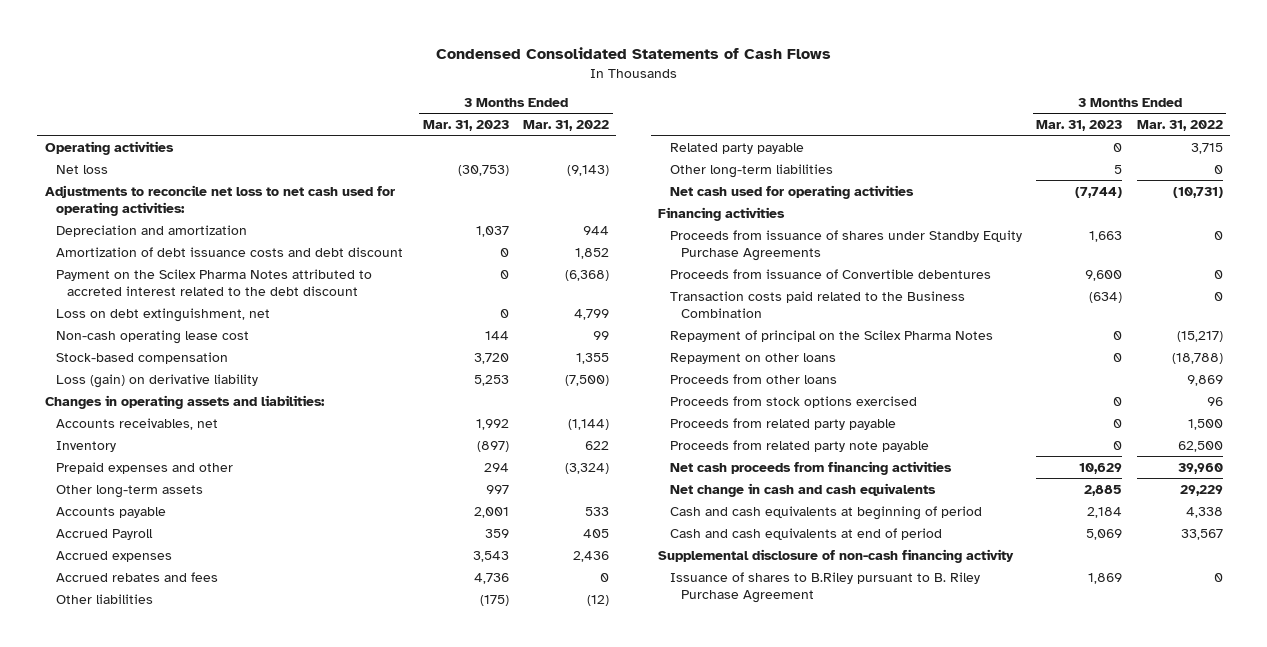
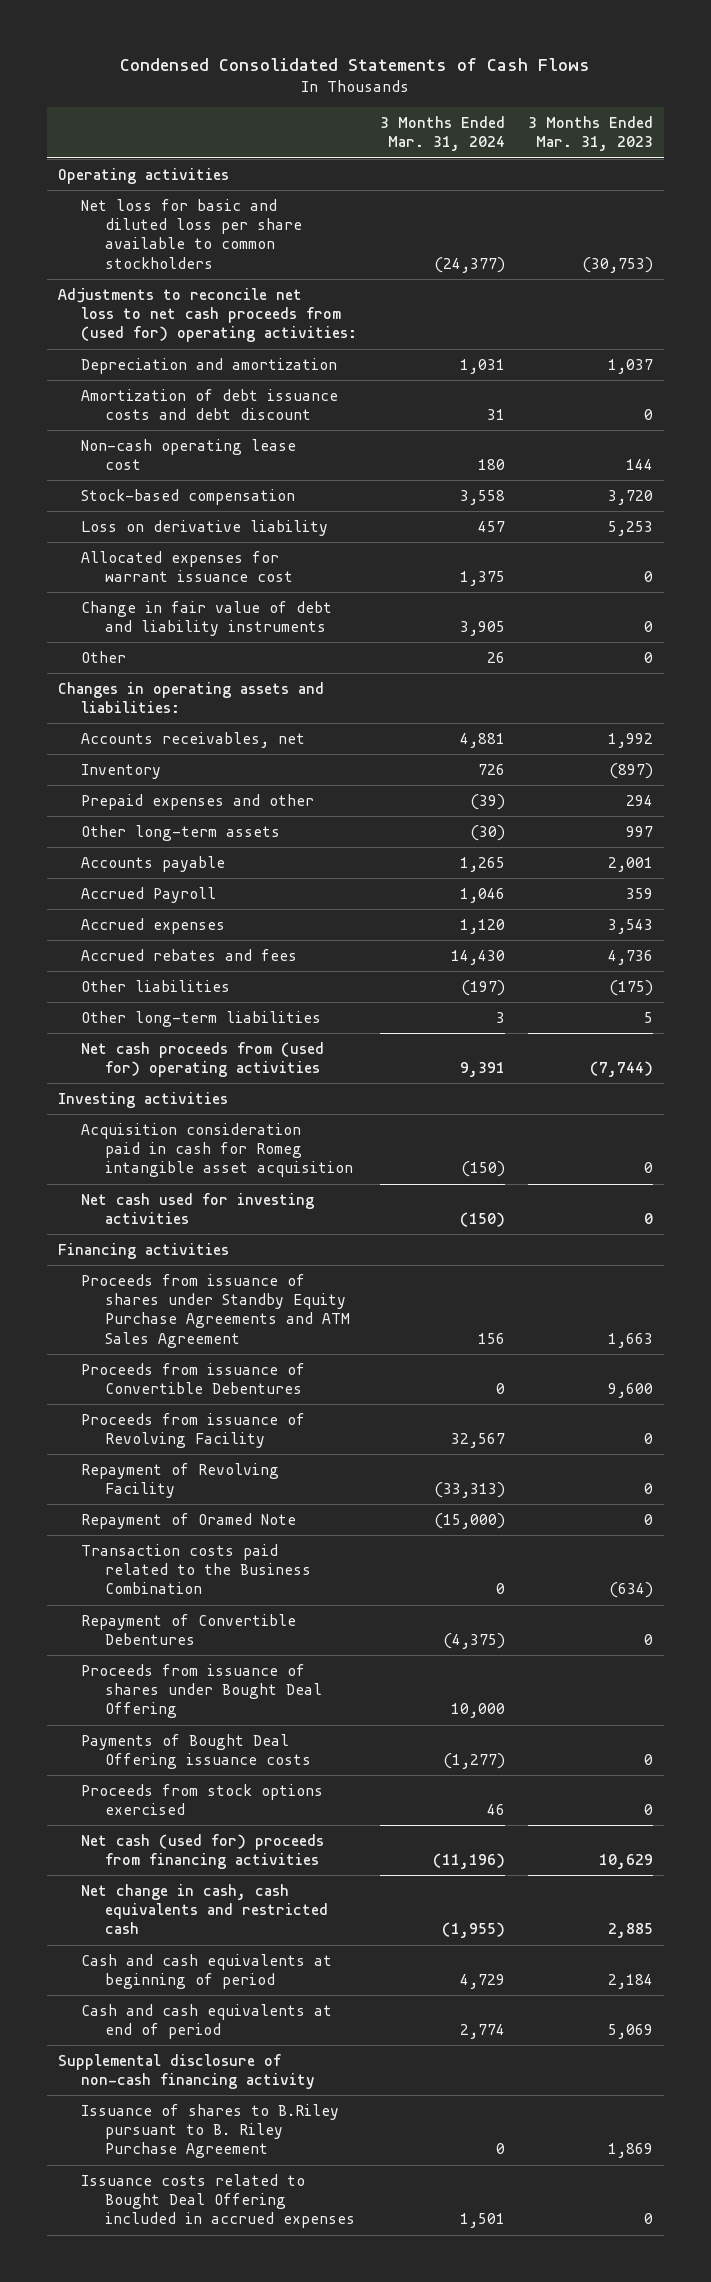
- | 3 Months Ended Mar. 31, 2023 | 3 Months Ended Mar. 31, 2022
+ | 3 Months Ended Mar. 31, 2024 | 3 Months Ended Mar. 31, 2023
- Net loss | (30,753) | (9,143)
- Adjustments to reconcile net loss to net cash used for operating activities:
+ Net loss for basic and diluted loss per share available to common stockholders | (24,377) | (30,753)
+ Adjustments to reconcile net loss to net cash proceeds from (used for) operating activities:
- Payment on the Scilex Pharma Notes attributed to accreted interest related to the debt discount | 0 | (6,368)
- Loss on debt extinguishment, net | 0 | 4,799
- Loss (gain) on derivative liability | 5,253 | (7,500)
+ Loss on derivative liability | 457 | 5,253
+ Allocated expenses for warrant issuance cost | 1,375 | 0
+ Change in fair value of debt and liability instruments | 3,905 | 0
+ Other | 26 | 0
- Related party payable | 0 | 3,715
- Net cash used for operating activities | (7,744) | (10,731)
+ Net cash proceeds from (used for) operating activities | 9,391 | (7,744)
+ Investing activities
+ Acquisition consideration paid in cash for Romeg intangible asset acquisition | (150) | 0
+ Net cash used for investing activities | (150) | 0
- Proceeds from issuance of shares under Standby Equity Purchase Agreements | 1,663 | 0
- Proceeds from issuance of Convertible debentures | 9,600 | 0
+ Proceeds from issuance of shares under Standby Equity Purchase Agreements and ATM Sales Agreement | 156 | 1,663
+ Proceeds from issuance of Convertible Debentures | 0 | 9,600
+ Proceeds from issuance of Revolving Facility | 32,567 | 0
+ Repayment of Revolving Facility | (33,313) | 0
+ Repayment of Oramed Note | (15,000) | 0
- Repayment of principal on the Scilex Pharma Notes | 0 | (15,217)
- Repayment on other loans | 0 | (18,788)
- Proceeds from other loans | | 9,869
+ Repayment of Convertible Debentures | (4,375) | 0
+ Proceeds from issuance of shares under Bought Deal Offering | 10,000 |
+ Payments of Bought Deal Offering issuance costs | (1,277) | 0
- Proceeds from related party payable | 0 | 1,500
- Proceeds from related party note payable | 0 | 62,500
- Net cash proceeds from financing activities | 10,629 | 39,960
- Net change in cash and cash equivalents | 2,885 | 29,229
+ Net cash (used for) proceeds from financing activities | (11,196) | 10,629
+ Net change in cash, cash equivalents and restricted cash | (1,955) | 2,885
+ Issuance costs related to Bought Deal Offering included in accrued expenses | 1,501 | 0

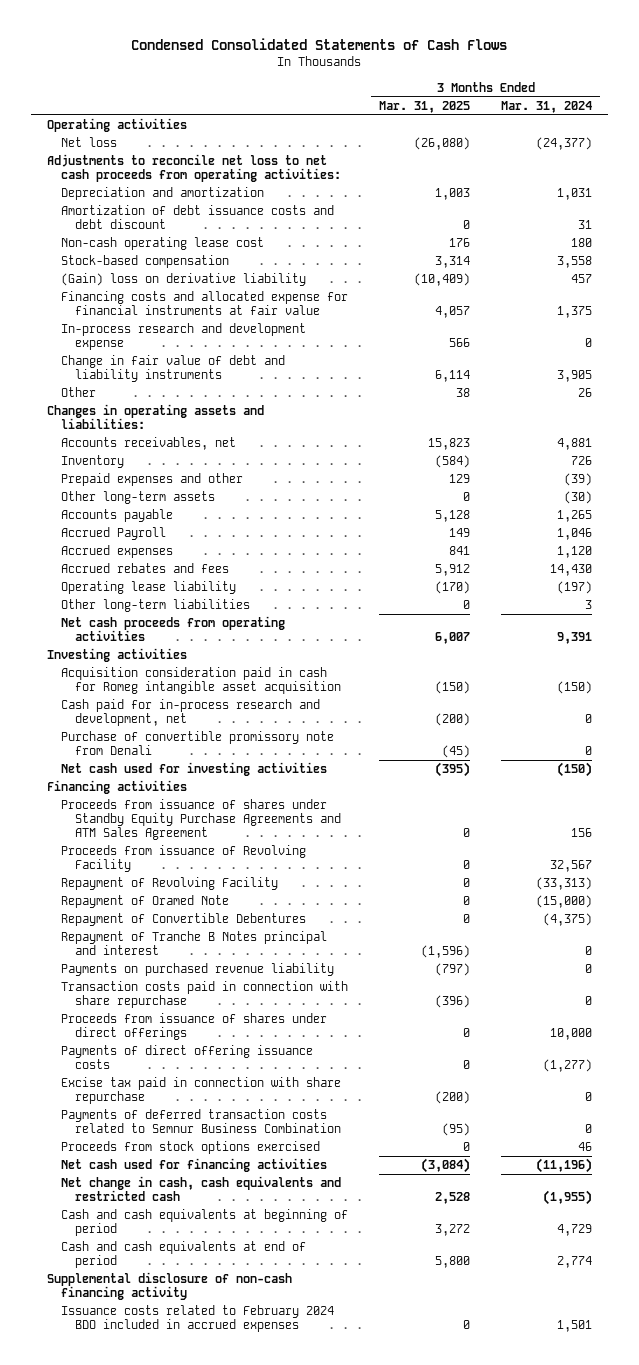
- | 3 Months Ended Mar. 31, 2024 | 3 Months Ended Mar. 31, 2023
+ | 3 Months Ended Mar. 31, 2025 | 3 Months Ended Mar. 31, 2024
- Net loss for basic and diluted loss per share available to common stockholders | (24,377) | (30,753)
- Adjustments to reconcile net loss to net cash proceeds from (used for) operating activities:
+ Net loss | (26,080) | (24,377)
+ Adjustments to reconcile net loss to net cash proceeds from operating activities:
- Loss on derivative liability | 457 | 5,253
- Allocated expenses for warrant issuance cost | 1,375 | 0
+ (Gain) loss on derivative liability | (10,409) | 457
+ Financing costs and allocated expense for financial instruments at fair value | 4,057 | 1,375
+ In-process research and development expense | 566 | 0
- Other liabilities | (197) | (175)
+ Operating lease liability | (170) | (197)
- Net cash proceeds from (used for) operating activities | 9,391 | (7,744)
+ Net cash proceeds from operating activities | 6,007 | 9,391
+ Cash paid for in-process research and development, net | (200) | 0
+ Purchase of convertible promissory note from Denali | (45) | 0
- Proceeds from issuance of Convertible Debentures | 0 | 9,600
- Transaction costs paid related to the Business Combination | 0 | (634)
- Proceeds from issuance of shares under Bought Deal Offering | 10,000 |
- Payments of Bought Deal Offering issuance costs | (1,277) | 0
+ Repayment of Tranche B Notes principal and interest | (1,596) | 0
+ Payments on purchased revenue liability | (797) | 0
+ Transaction costs paid in connection with share repurchase | (396) | 0
+ Proceeds from issuance of shares under direct offerings | 0 | 10,000
+ Payments of direct offering issuance costs | 0 | (1,277)
+ Excise tax paid in connection with share repurchase | (200) | 0
+ Payments of deferred transaction costs related to Semnur Business Combination | (95) | 0
- Net cash (used for) proceeds from financing activities | (11,196) | 10,629
+ Net cash used for financing activities | (3,084) | (11,196)
- Issuance of shares to B.Riley pursuant to B. Riley Purchase Agreement | 0 | 1,869
- Issuance costs related to Bought Deal Offering included in accrued expenses | 1,501 | 0
+ Issuance costs related to February 2024 BDO included in accrued expenses | 0 | 1,501

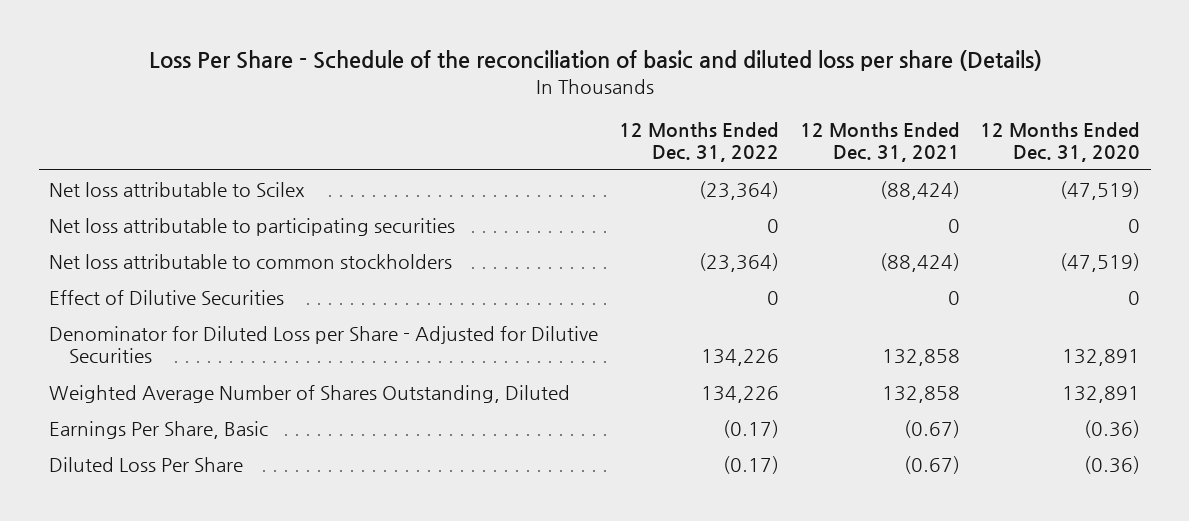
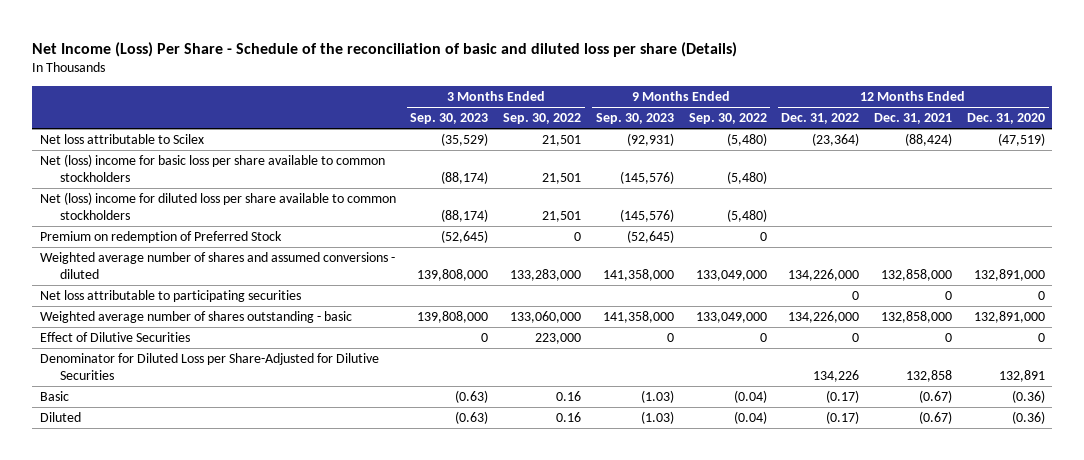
- Loss Per Share - Schedule of the reconciliation of basic and diluted loss per share (Details)
+ Net Income (Loss) Per Share - Schedule of the reconciliation of basic and diluted loss per share (Details)
- | 12 Months Ended Dec. 31, 2022 | 12 Months Ended Dec. 31, 2021 | 12 Months Ended Dec. 31, 2020
+ | 3 Months Ended Sep. 30, 2023 | 3 Months Ended Sep. 30, 2022 | 9 Months Ended Sep. 30, 2023 | 9 Months Ended Sep. 30, 2022 | 12 Months Ended Dec. 31, 2022 | 12 Months Ended Dec. 31, 2021 | 12 Months Ended Dec. 31, 2020
+ Net (loss) income for basic loss per share available to common stockholders | (88,174) | 21,501 | (145,576) | (5,480) | | |
+ Net (loss) income for diluted loss per share available to common stockholders | (88,174) | 21,501 | (145,576) | (5,480) | | |
+ Premium on redemption of Preferred Stock | (52,645) | 0 | (52,645) | 0 | | |
+ Weighted average number of shares and assumed conversions - diluted | 139,808,000 | 133,283,000 | 141,358,000 | 133,049,000 | 134,226,000 | 132,858,000 | 132,891,000
- Net loss attributable to common stockholders | (23,364) | (88,424) | (47,519)
+ Weighted average number of shares outstanding - basic | 139,808,000 | 133,060,000 | 141,358,000 | 133,049,000 | 134,226,000 | 132,858,000 | 132,891,000
- Denominator for Diluted Loss per Share - Adjusted for Dilutive Securities | 134,226 | 132,858 | 132,891
- Weighted Average Number of Shares Outstanding, Diluted | 134,226 | 132,858 | 132,891
- Earnings Per Share, Basic | (0.17) | (0.67) | (0.36)
- Diluted Loss Per Share | (0.17) | (0.67) | (0.36)
+ Denominator for Diluted Loss per Share-Adjusted for Dilutive Securities | | | | | 134,226 | 132,858 | 132,891
+ Basic | (0.63) | 0.16 | (1.03) | (0.04) | (0.17) | (0.67) | (0.36)
+ Diluted | (0.63) | 0.16 | (1.03) | (0.04) | (0.17) | (0.67) | (0.36)

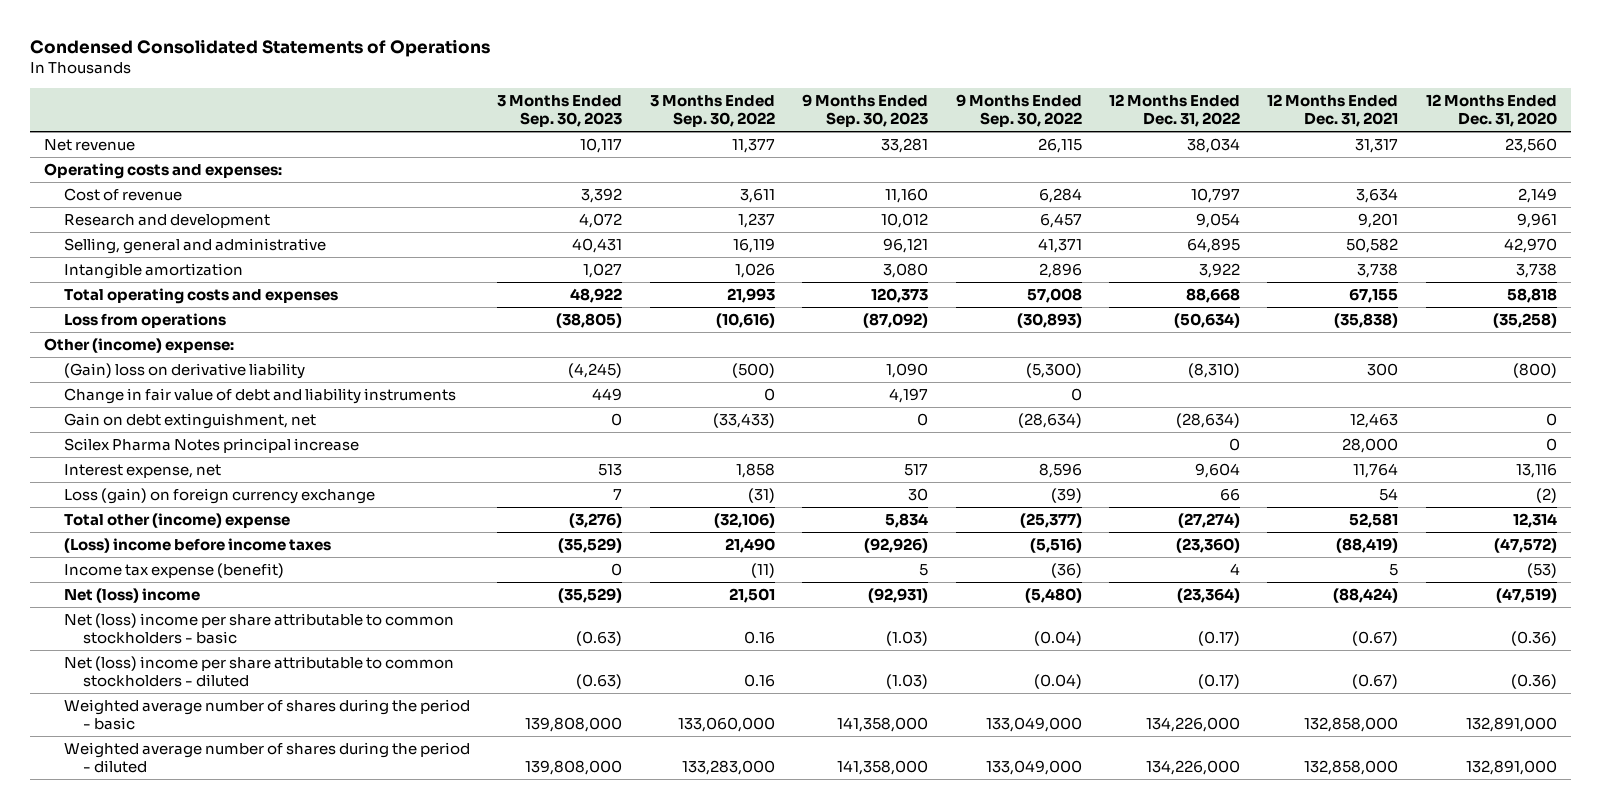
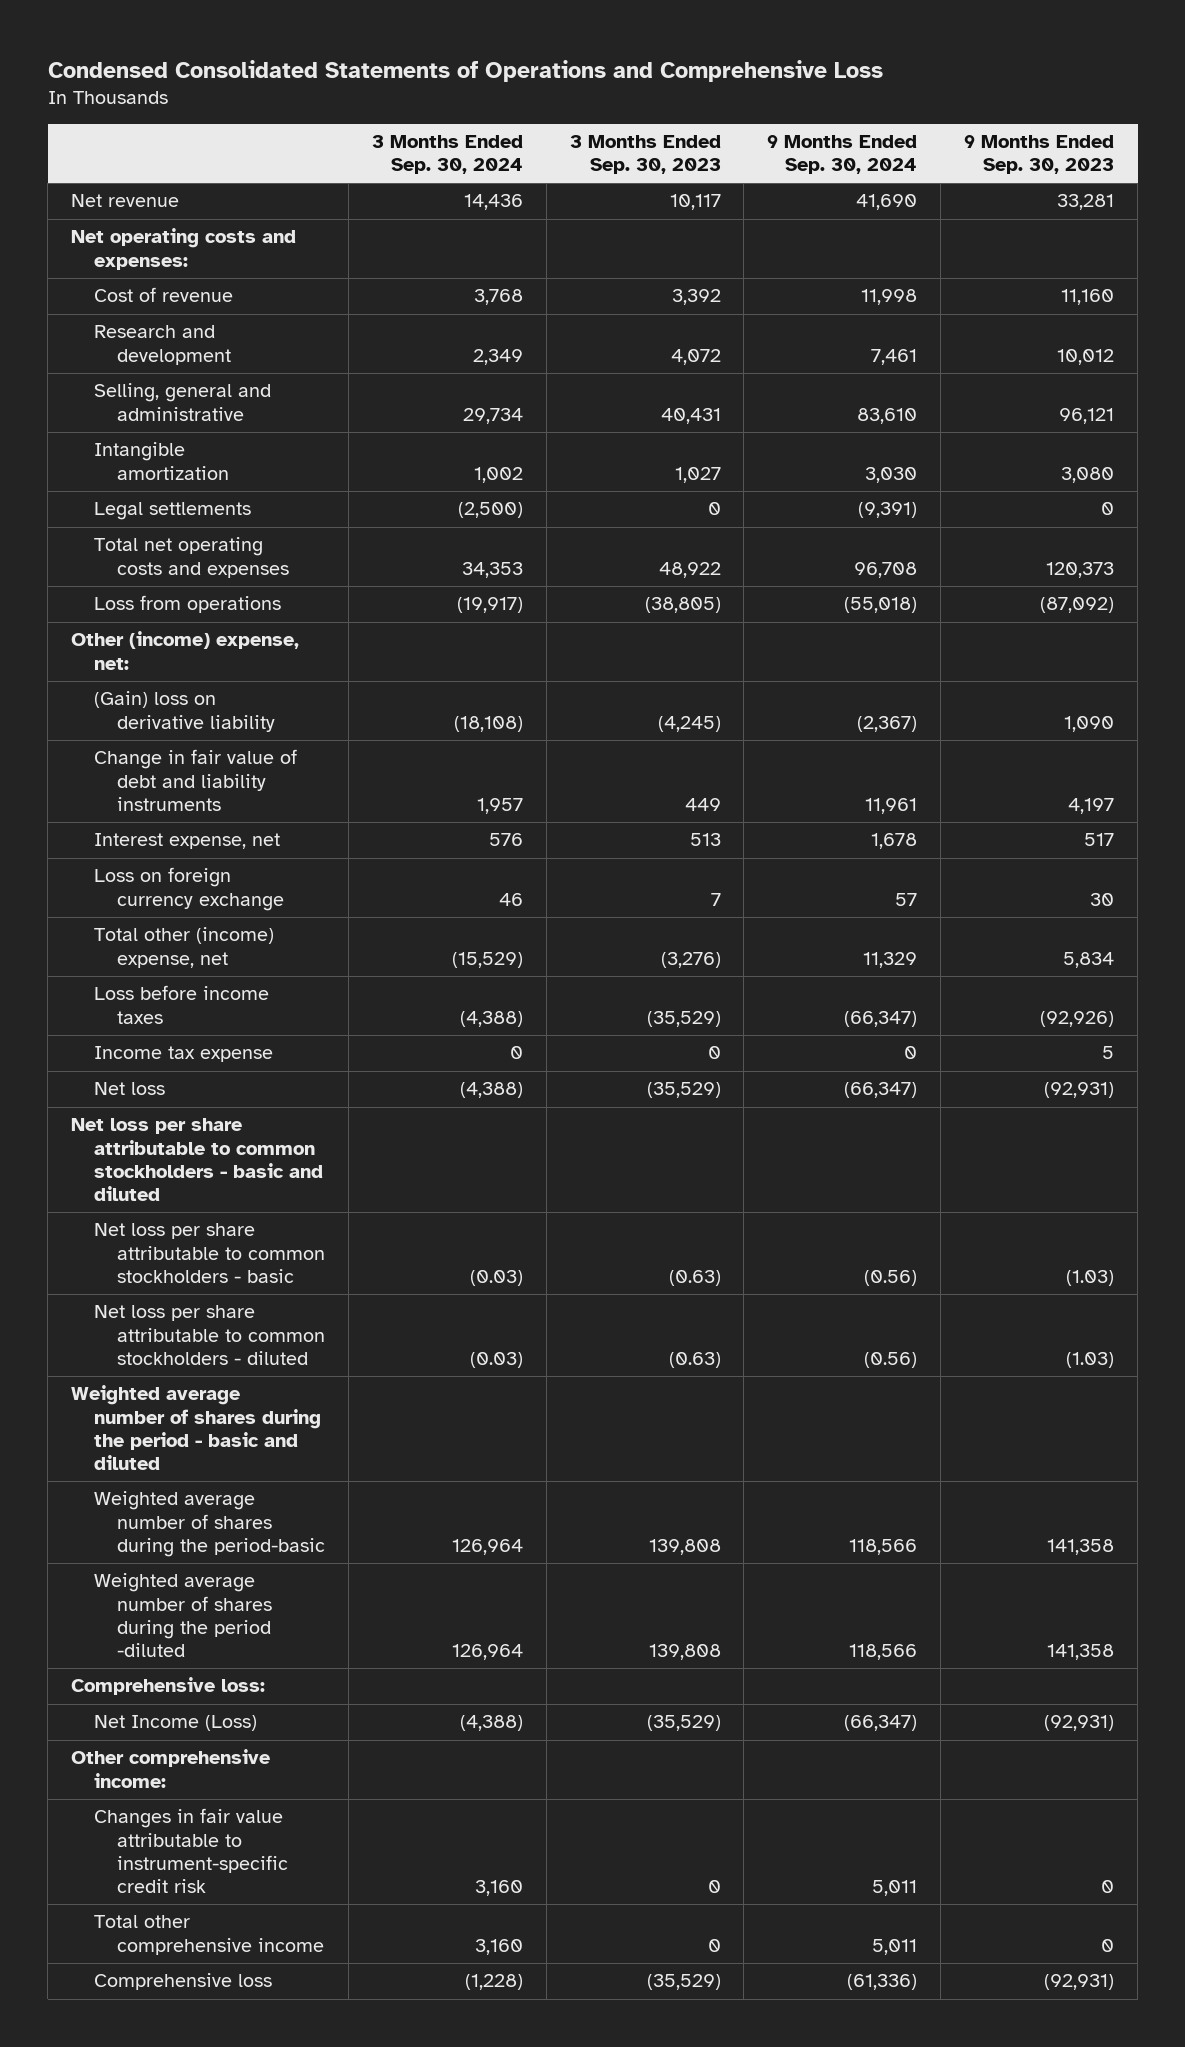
- Condensed Consolidated Statements of Operations
+ Condensed Consolidated Statements of Operations and Comprehensive Loss
- | 3 Months Ended Sep. 30, 2023 | 3 Months Ended Sep. 30, 2022 | 9 Months Ended Sep. 30, 2023 | 9 Months Ended Sep. 30, 2022 | 12 Months Ended Dec. 31, 2022 | 12 Months Ended Dec. 31, 2021 | 12 Months Ended Dec. 31, 2020
+ | 3 Months Ended Sep. 30, 2024 | 3 Months Ended Sep. 30, 2023 | 9 Months Ended Sep. 30, 2024 | 9 Months Ended Sep. 30, 2023
- Operating costs and expenses:
+ Net operating costs and expenses:
- Total operating costs and expenses | 48,922 | 21,993 | 120,373 | 57,008 | 88,668 | 67,155 | 58,818
+ Legal settlements | (2,500) | 0 | (9,391) | 0
+ Total net operating costs and expenses | 34,353 | 48,922 | 96,708 | 120,373
- Other (income) expense:
+ Other (income) expense, net:
- Gain on debt extinguishment, net | 0 | (33,433) | 0 | (28,634) | (28,634) | 12,463 | 0
- Scilex Pharma Notes principal increase | | | | | 0 | 28,000 | 0
- Loss (gain) on foreign currency exchange | 7 | (31) | 30 | (39) | 66 | 54 | (2)
- Total other (income) expense | (3,276) | (32,106) | 5,834 | (25,377) | (27,274) | 52,581 | 12,314
- (Loss) income before income taxes | (35,529) | 21,490 | (92,926) | (5,516) | (23,360) | (88,419) | (47,572)
- Income tax expense (benefit) | 0 | (11) | 5 | (36) | 4 | 5 | (53)
- Net (loss) income | (35,529) | 21,501 | (92,931) | (5,480) | (23,364) | (88,424) | (47,519)
- Net (loss) income per share attributable to common stockholders - basic | (0.63) | 0.16 | (1.03) | (0.04) | (0.17) | (0.67) | (0.36)
- Net (loss) income per share attributable to common stockholders - diluted | (0.63) | 0.16 | (1.03) | (0.04) | (0.17) | (0.67) | (0.36)
- Weighted average number of shares during the period - basic | 139,808,000 | 133,060,000 | 141,358,000 | 133,049,000 | 134,226,000 | 132,858,000 | 132,891,000
- Weighted average number of shares during the period - diluted | 139,808,000 | 133,283,000 | 141,358,000 | 133,049,000 | 134,226,000 | 132,858,000 | 132,891,000
+ Loss on foreign currency exchange | 46 | 7 | 57 | 30
+ Total other (income) expense, net | (15,529) | (3,276) | 11,329 | 5,834
+ Loss before income taxes | (4,388) | (35,529) | (66,347) | (92,926)
+ Income tax expense | 0 | 0 | 0 | 5
+ Net loss | (4,388) | (35,529) | (66,347) | (92,931)
+ Net loss per share attributable to common stockholders - basic and diluted
+ Net loss per share attributable to common stockholders - basic | (0.03) | (0.63) | (0.56) | (1.03)
+ Net loss per share attributable to common stockholders - diluted | (0.03) | (0.63) | (0.56) | (1.03)
+ Weighted average number of shares during the period - basic and diluted
+ Weighted average number of shares during the period-basic | 126,964 | 139,808 | 118,566 | 141,358
+ Weighted average number of shares during the period -diluted | 126,964 | 139,808 | 118,566 | 141,358
+ Comprehensive loss:
+ Net Income (Loss) | (4,388) | (35,529) | (66,347) | (92,931)
+ Other comprehensive income:
+ Changes in fair value attributable to instrument-specific credit risk | 3,160 | 0 | 5,011 | 0
+ Total other comprehensive income | 3,160 | 0 | 5,011 | 0
+ Comprehensive loss | (1,228) | (35,529) | (61,336) | (92,931)

